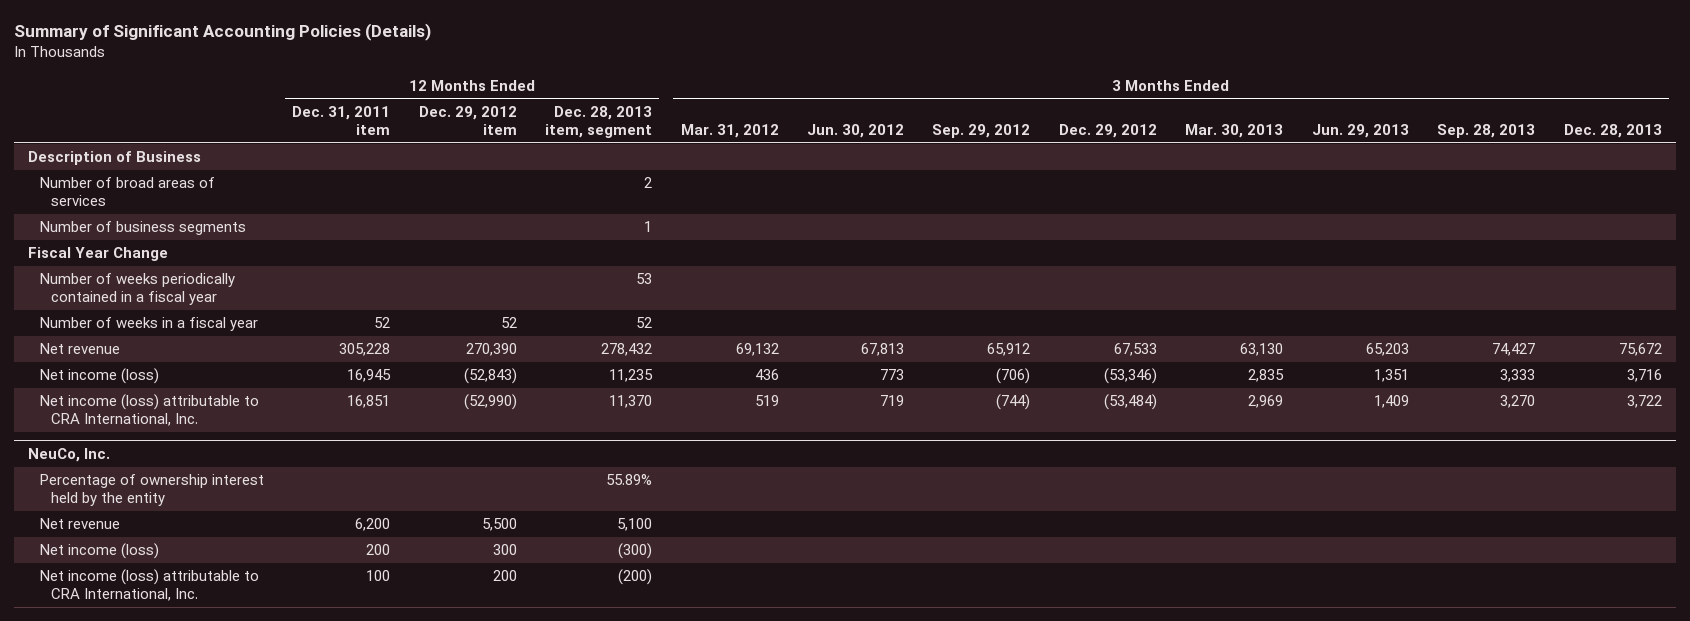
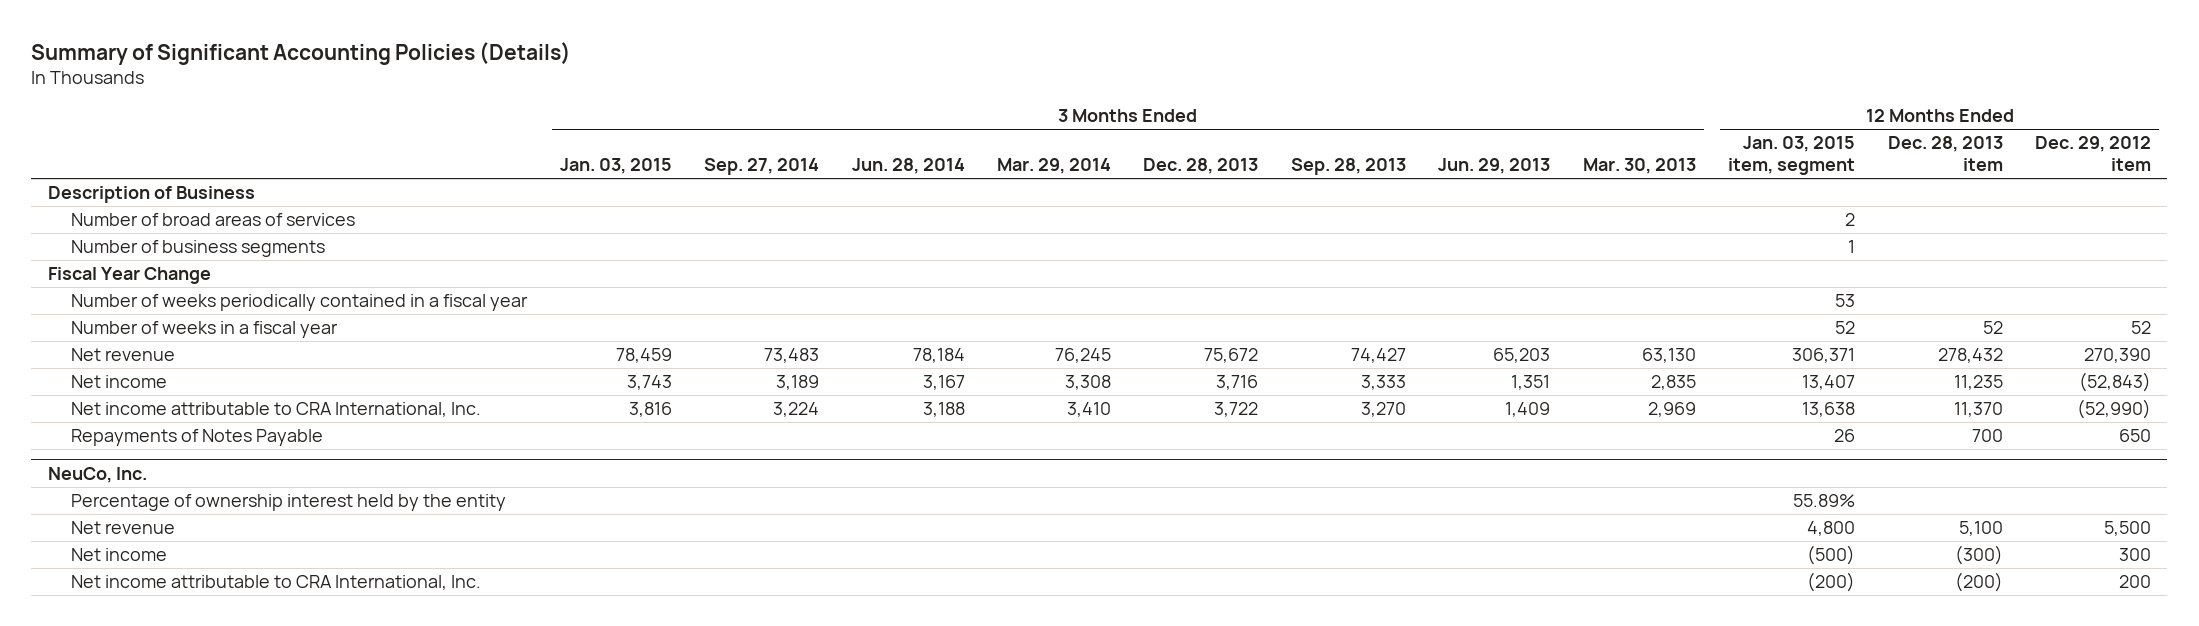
- | 12 Months Ended Dec. 31, 2011 item | 12 Months Ended Dec. 29, 2012 item | 12 Months Ended Dec. 28, 2013 item, segment | 3 Months Ended Mar. 31, 2012 | 3 Months Ended Jun. 30, 2012 | 3 Months Ended Sep. 29, 2012 | 3 Months Ended Dec. 29, 2012 | 3 Months Ended Mar. 30, 2013 | 3 Months Ended Jun. 29, 2013 | 3 Months Ended Sep. 28, 2013 | 3 Months Ended Dec. 28, 2013
+ | 3 Months Ended Jan. 03, 2015 | 3 Months Ended Sep. 27, 2014 | 3 Months Ended Jun. 28, 2014 | 3 Months Ended Mar. 29, 2014 | 3 Months Ended Dec. 28, 2013 | 3 Months Ended Sep. 28, 2013 | 3 Months Ended Jun. 29, 2013 | 3 Months Ended Mar. 30, 2013 | 12 Months Ended Jan. 03, 2015 item, segment | 12 Months Ended Dec. 28, 2013 item | 12 Months Ended Dec. 29, 2012 item
- Net income (loss) | 16,945 | (52,843) | 11,235 | 436 | 773 | (706) | (53,346) | 2,835 | 1,351 | 3,333 | 3,716
- Net income (loss) attributable to CRA International, Inc. | 16,851 | (52,990) | 11,370 | 519 | 719 | (744) | (53,484) | 2,969 | 1,409 | 3,270 | 3,722
+ Net income | 3,743 | 3,189 | 3,167 | 3,308 | 3,716 | 3,333 | 1,351 | 2,835 | 13,407 | 11,235 | (52,843)
+ Net income attributable to CRA International, Inc. | 3,816 | 3,224 | 3,188 | 3,410 | 3,722 | 3,270 | 1,409 | 2,969 | 13,638 | 11,370 | (52,990)
+ Repayments of Notes Payable | | | | | | | | | 26 | 700 | 650
@ NeuCo, Inc.
- Net income (loss) | 200 | 300 | (300) | | | | | | | |
- Net income (loss) attributable to CRA International, Inc. | 100 | 200 | (200) | | | | | | | |
+ Net income | | | | | | | | | (500) | (300) | 300
+ Net income attributable to CRA International, Inc. | | | | | | | | | (200) | (200) | 200

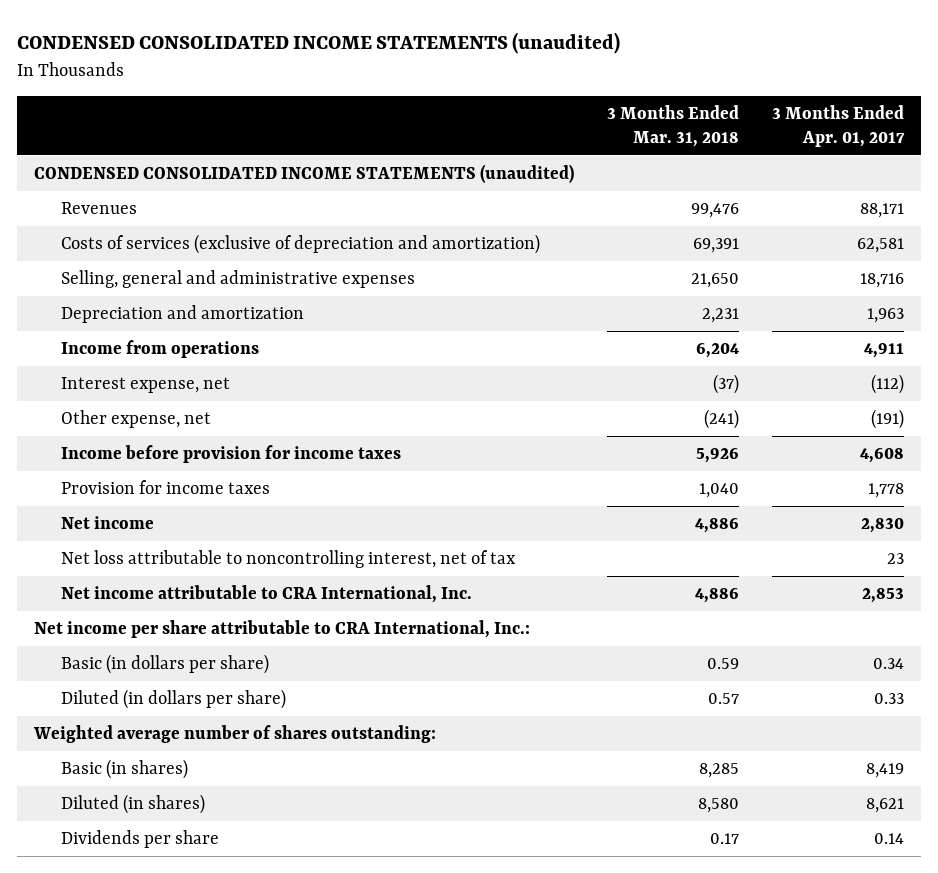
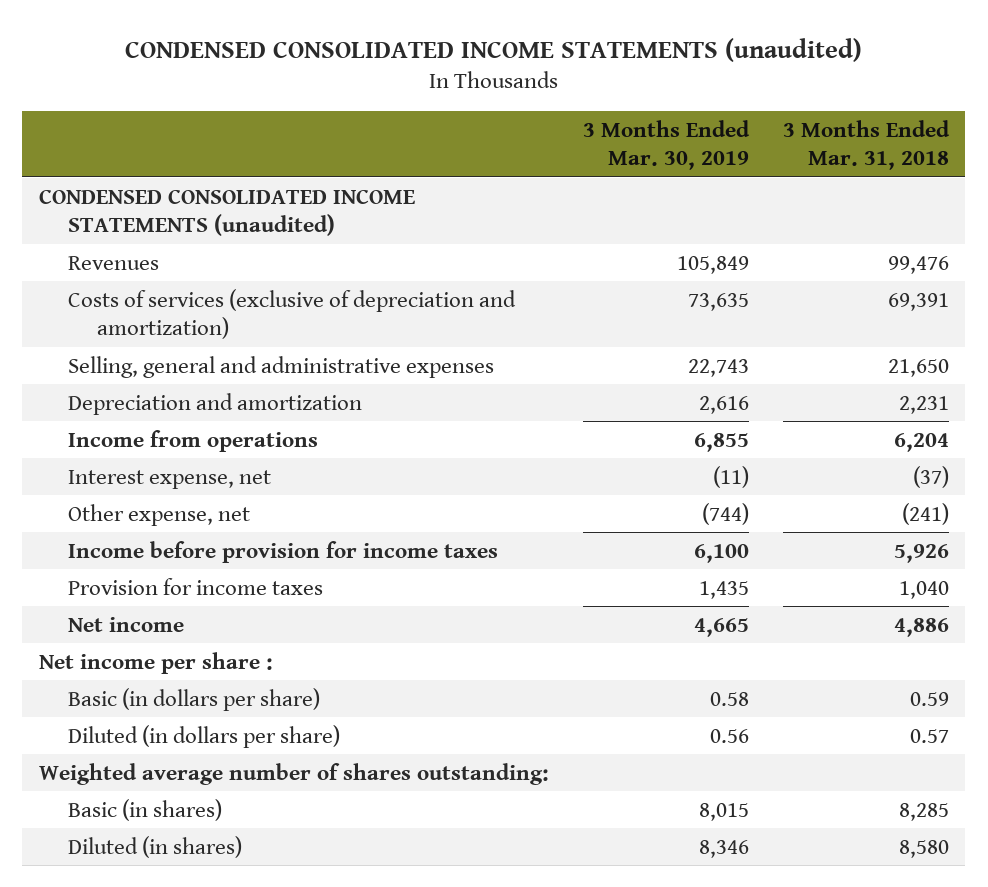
- | 3 Months Ended Mar. 31, 2018 | 3 Months Ended Apr. 01, 2017
+ | 3 Months Ended Mar. 30, 2019 | 3 Months Ended Mar. 31, 2018
- Net loss attributable to noncontrolling interest, net of tax | | 23
- Net income attributable to CRA International, Inc. | 4,886 | 2,853
- Net income per share attributable to CRA International, Inc.:
+ Net income per share :
- Dividends per share | 0.17 | 0.14

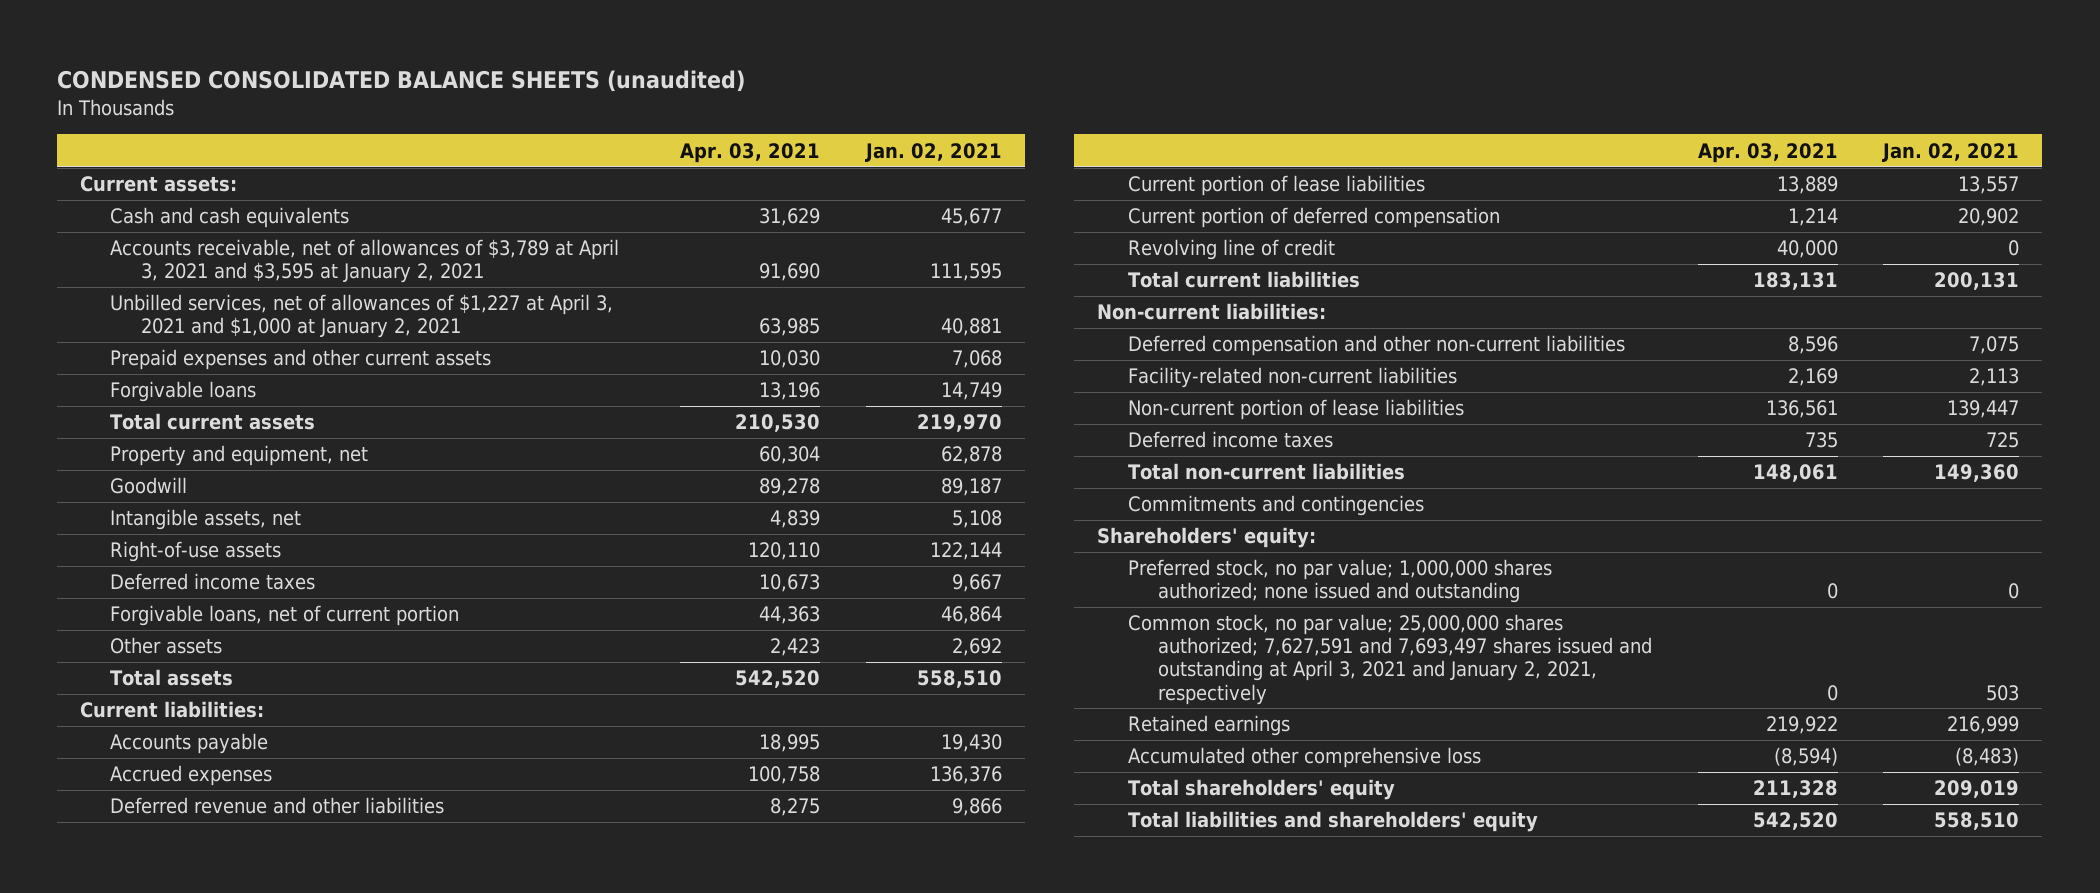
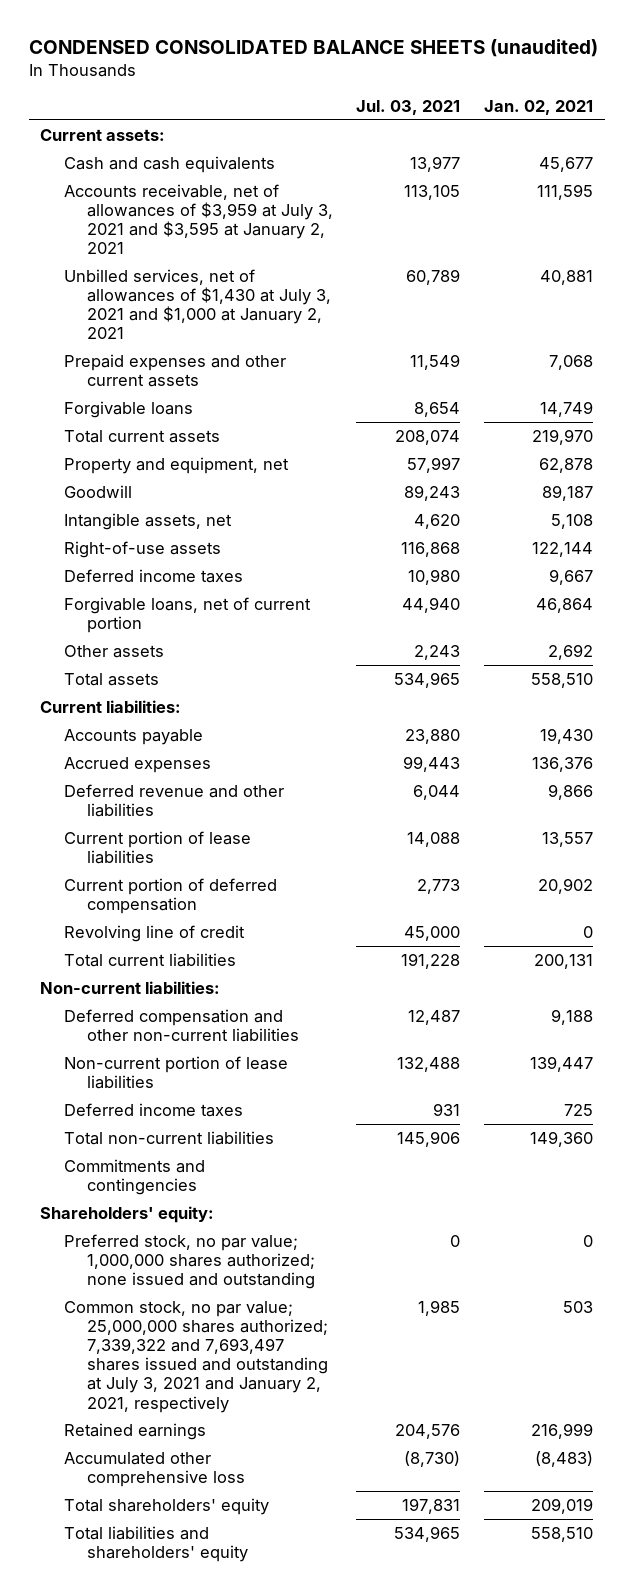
- | Apr. 03, 2021 | Jan. 02, 2021
+ | Jul. 03, 2021 | Jan. 02, 2021
- Accounts receivable, net of allowances of $3,789 at April 3, 2021 and $3,595 at January 2, 2021 | 91,690 | 111,595
- Unbilled services, net of allowances of $1,227 at April 3, 2021 and $1,000 at January 2, 2021 | 63,985 | 40,881
+ Accounts receivable, net of allowances of $3,959 at July 3, 2021 and $3,595 at January 2, 2021 | 113,105 | 111,595
+ Unbilled services, net of allowances of $1,430 at July 3, 2021 and $1,000 at January 2, 2021 | 60,789 | 40,881
- Deferred compensation and other non-current liabilities | 8,596 | 7,075
- Facility-related non-current liabilities | 2,169 | 2,113
+ Deferred compensation and other non-current liabilities | 12,487 | 9,188
- Common stock, no par value; 25,000,000 shares authorized; 7,627,591 and 7,693,497 shares issued and outstanding at April 3, 2021 and January 2, 2021, respectively | 0 | 503
+ Common stock, no par value; 25,000,000 shares authorized; 7,339,322 and 7,693,497 shares issued and outstanding at July 3, 2021 and January 2, 2021, respectively | 1,985 | 503

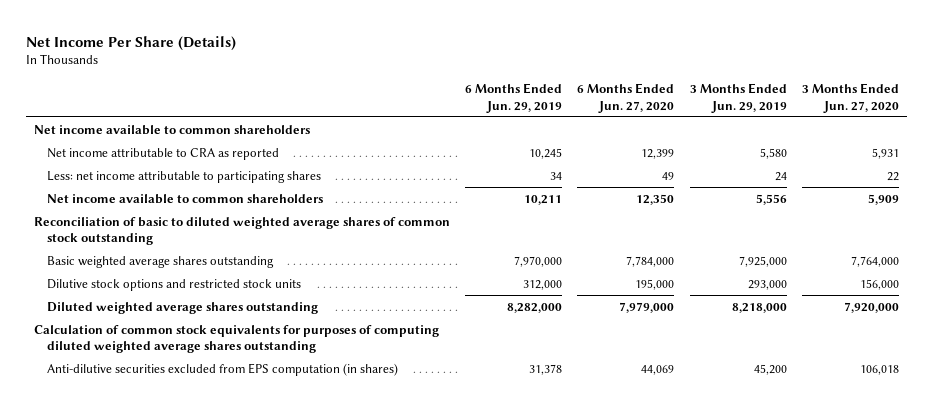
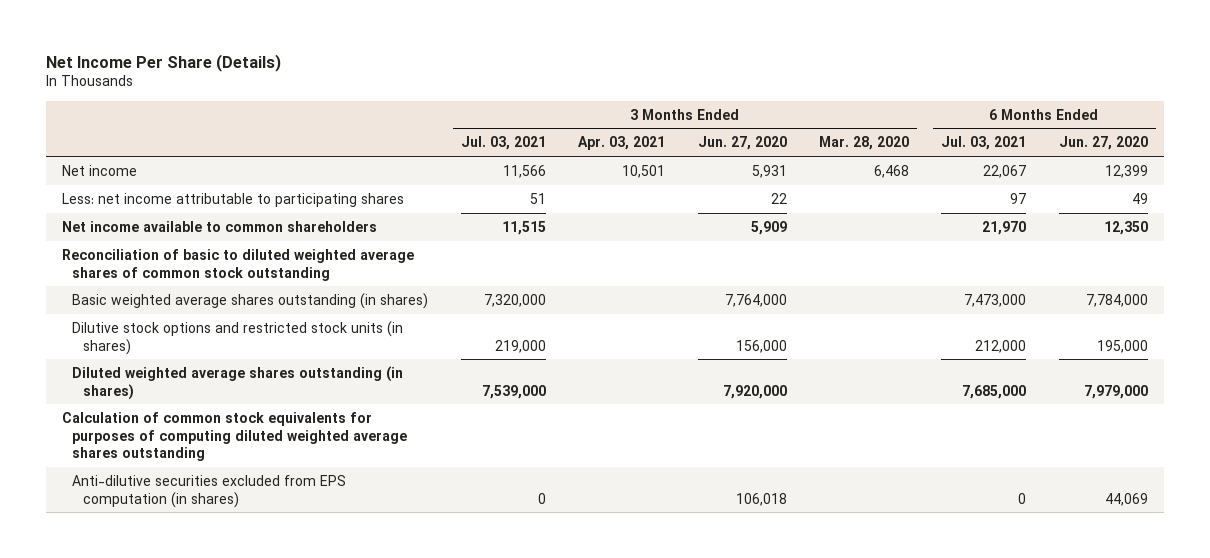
- | 6 Months Ended Jun. 29, 2019 | 6 Months Ended Jun. 27, 2020 | 3 Months Ended Jun. 29, 2019 | 3 Months Ended Jun. 27, 2020
+ | 3 Months Ended Jul. 03, 2021 | 3 Months Ended Apr. 03, 2021 | 3 Months Ended Jun. 27, 2020 | 3 Months Ended Mar. 28, 2020 | 6 Months Ended Jul. 03, 2021 | 6 Months Ended Jun. 27, 2020
- Net income available to common shareholders
- Net income attributable to CRA as reported | 10,245 | 12,399 | 5,580 | 5,931
+ Net income | 11,566 | 10,501 | 5,931 | 6,468 | 22,067 | 12,399
- Basic weighted average shares outstanding | 7,970,000 | 7,784,000 | 7,925,000 | 7,764,000
- Dilutive stock options and restricted stock units | 312,000 | 195,000 | 293,000 | 156,000
- Diluted weighted average shares outstanding | 8,282,000 | 7,979,000 | 8,218,000 | 7,920,000
+ Basic weighted average shares outstanding (in shares) | 7,320,000 | | 7,764,000 | | 7,473,000 | 7,784,000
+ Dilutive stock options and restricted stock units (in shares) | 219,000 | | 156,000 | | 212,000 | 195,000
+ Diluted weighted average shares outstanding (in shares) | 7,539,000 | | 7,920,000 | | 7,685,000 | 7,979,000

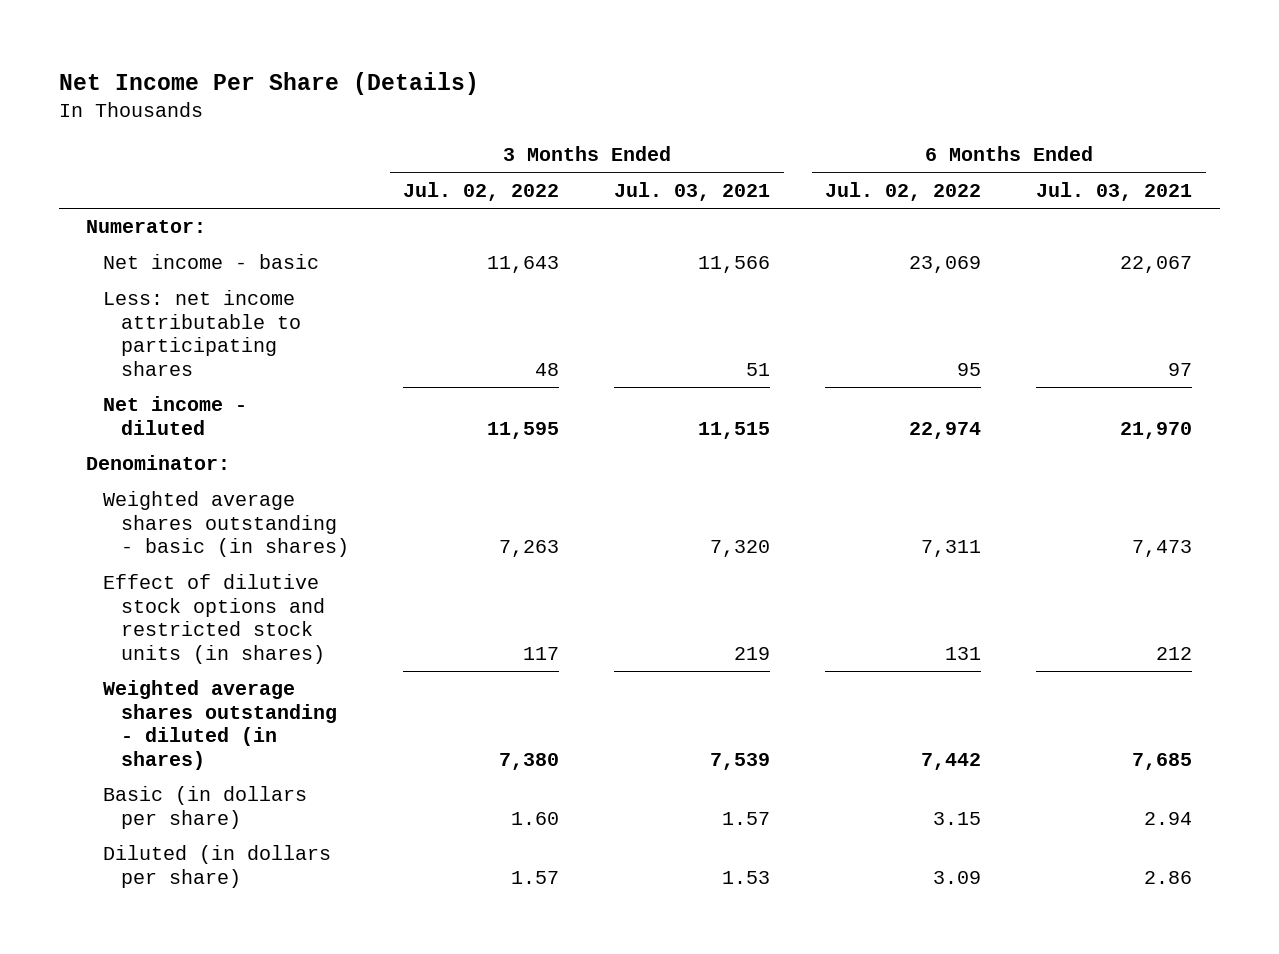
- | 3 Months Ended Jul. 03, 2021 | 3 Months Ended Apr. 03, 2021 | 3 Months Ended Jun. 27, 2020 | 3 Months Ended Mar. 28, 2020 | 6 Months Ended Jul. 03, 2021 | 6 Months Ended Jun. 27, 2020
+ | 3 Months Ended Jul. 02, 2022 | 3 Months Ended Jul. 03, 2021 | 6 Months Ended Jul. 02, 2022 | 6 Months Ended Jul. 03, 2021
- Net income | 11,566 | 10,501 | 5,931 | 6,468 | 22,067 | 12,399
+ Numerator:
+ Net income - basic | 11,643 | 11,566 | 23,069 | 22,067
- Net income available to common shareholders | 11,515 | | 5,909 | | 21,970 | 12,350
- Reconciliation of basic to diluted weighted average shares of common stock outstanding
- Basic weighted average shares outstanding (in shares) | 7,320,000 | | 7,764,000 | | 7,473,000 | 7,784,000
- Dilutive stock options and restricted stock units (in shares) | 219,000 | | 156,000 | | 212,000 | 195,000
- Diluted weighted average shares outstanding (in shares) | 7,539,000 | | 7,920,000 | | 7,685,000 | 7,979,000
- Calculation of common stock equivalents for purposes of computing diluted weighted average shares outstanding
- Anti-dilutive securities excluded from EPS computation (in shares) | 0 | | 106,018 | | 0 | 44,069
+ Net income - diluted | 11,595 | 11,515 | 22,974 | 21,970
+ Denominator:
+ Weighted average shares outstanding - basic (in shares) | 7,263 | 7,320 | 7,311 | 7,473
+ Effect of dilutive stock options and restricted stock units (in shares) | 117 | 219 | 131 | 212
+ Weighted average shares outstanding - diluted (in shares) | 7,380 | 7,539 | 7,442 | 7,685
+ Basic (in dollars per share) | 1.60 | 1.57 | 3.15 | 2.94
+ Diluted (in dollars per share) | 1.57 | 1.53 | 3.09 | 2.86

